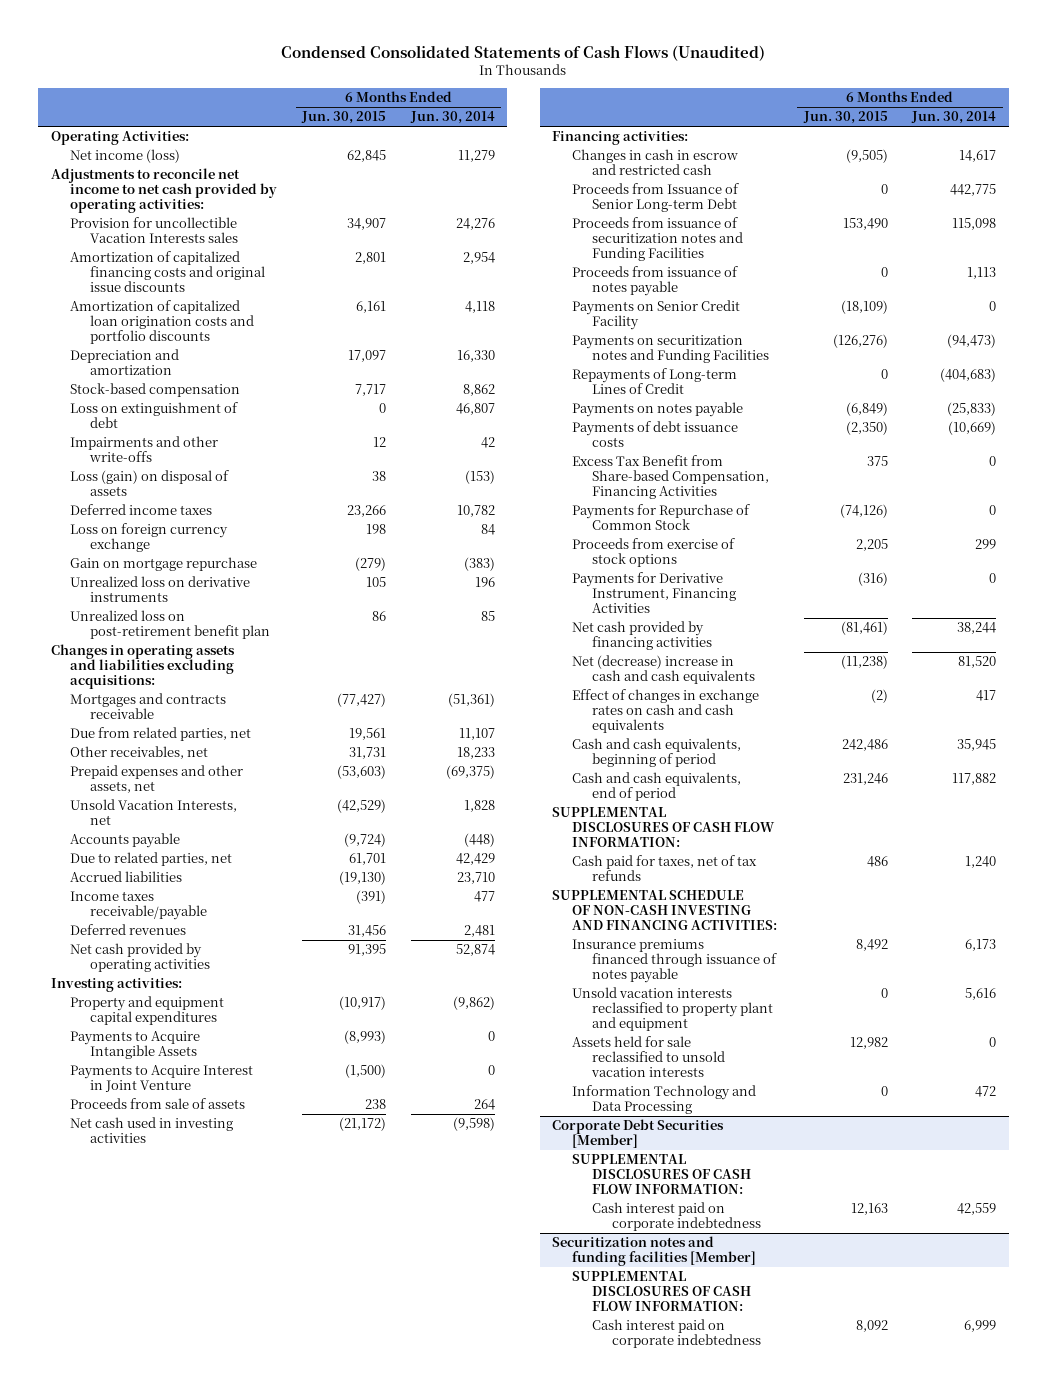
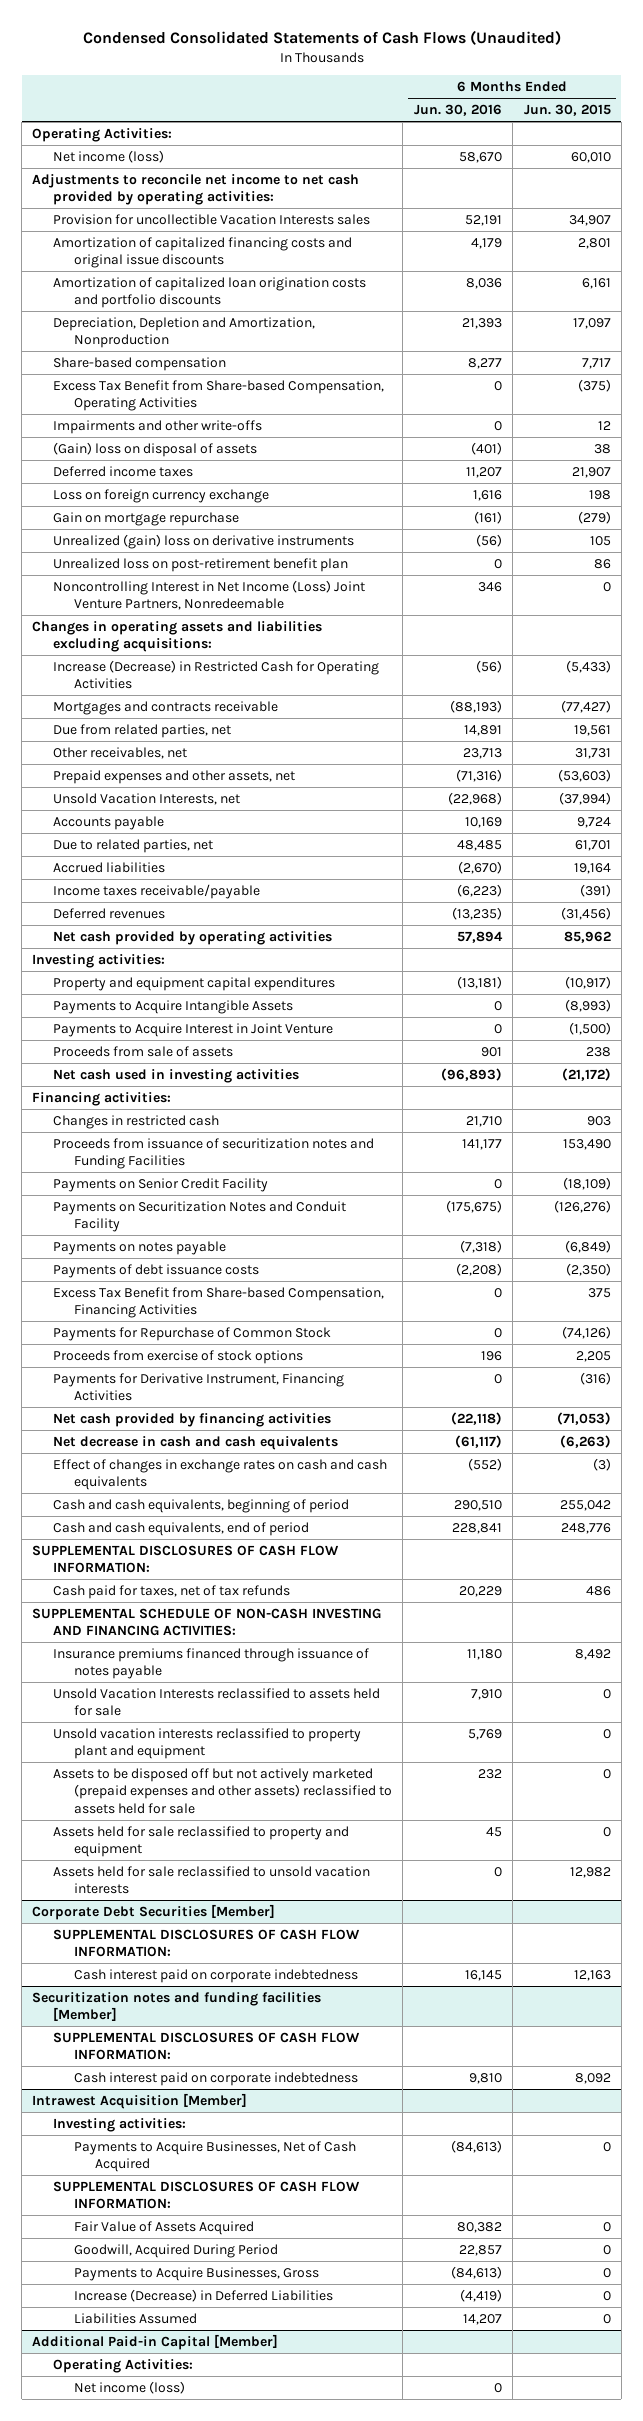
- | 6 Months Ended Jun. 30, 2015 | 6 Months Ended Jun. 30, 2014
+ | 6 Months Ended Jun. 30, 2016 | 6 Months Ended Jun. 30, 2015
- Net income (loss) | 62,845 | 11,279
+ Net income (loss) | 58,670 | 60,010
- Depreciation and amortization | 17,097 | 16,330
- Stock-based compensation | 7,717 | 8,862
- Loss on extinguishment of debt | 0 | 46,807
+ Depreciation, Depletion and Amortization, Nonproduction | 21,393 | 17,097
+ Share-based compensation | 8,277 | 7,717
+ Excess Tax Benefit from Share-based Compensation, Operating Activities | 0 | (375)
- Loss (gain) on disposal of assets | 38 | (153)
- Deferred income taxes | 23,266 | 10,782
+ (Gain) loss on disposal of assets | (401) | 38
+ Deferred income taxes | 11,207 | 21,907
- Unrealized loss on derivative instruments | 105 | 196
+ Unrealized (gain) loss on derivative instruments | (56) | 105
+ Noncontrolling Interest in Net Income (Loss) Joint Venture Partners, Nonredeemable | 346 | 0
+ Increase (Decrease) in Restricted Cash for Operating Activities | (56) | (5,433)
- Unsold Vacation Interests, net | (42,529) | 1,828
- Accounts payable | (9,724) | (448)
+ Unsold Vacation Interests, net | (22,968) | (37,994)
+ Accounts payable | 10,169 | 9,724
- Accrued liabilities | (19,130) | 23,710
+ Accrued liabilities | (2,670) | 19,164
- Deferred revenues | 31,456 | 2,481
- Net cash provided by operating activities | 91,395 | 52,874
+ Deferred revenues | (13,235) | (31,456)
+ Net cash provided by operating activities | 57,894 | 85,962
- Changes in cash in escrow and restricted cash | (9,505) | 14,617
- Proceeds from Issuance of Senior Long-term Debt | 0 | 442,775
+ Changes in restricted cash | 21,710 | 903
- Proceeds from issuance of notes payable | 0 | 1,113
- Payments on securitization notes and Funding Facilities | (126,276) | (94,473)
- Repayments of Long-term Lines of Credit | 0 | (404,683)
+ Payments on Securitization Notes and Conduit Facility | (175,675) | (126,276)
- Net cash provided by financing activities | (81,461) | 38,244
- Net (decrease) increase in cash and cash equivalents | (11,238) | 81,520
- Effect of changes in exchange rates on cash and cash equivalents | (2) | 417
- Cash and cash equivalents, beginning of period | 242,486 | 35,945
- Cash and cash equivalents, end of period | 231,246 | 117,882
+ Net cash provided by financing activities | (22,118) | (71,053)
+ Net decrease in cash and cash equivalents | (61,117) | (6,263)
+ Effect of changes in exchange rates on cash and cash equivalents | (552) | (3)
+ Cash and cash equivalents, beginning of period | 290,510 | 255,042
+ Cash and cash equivalents, end of period | 228,841 | 248,776
+ Unsold Vacation Interests reclassified to assets held for sale | 7,910 | 0
+ Assets to be disposed off but not actively marketed (prepaid expenses and other assets) reclassified to assets held for sale | 232 | 0
+ Assets held for sale reclassified to property and equipment | 45 | 0
- Information Technology and Data Processing | 0 | 472
+ Intrawest Acquisition [Member]
+ Investing activities:
+ Payments to Acquire Businesses, Net of Cash Acquired | (84,613) | 0
+ SUPPLEMENTAL DISCLOSURES OF CASH FLOW INFORMATION:
+ Fair Value of Assets Acquired | 80,382 | 0
+ Goodwill, Acquired During Period | 22,857 | 0
+ Payments to Acquire Businesses, Gross | (84,613) | 0
+ Increase (Decrease) in Deferred Liabilities | (4,419) | 0
+ Liabilities Assumed | 14,207 | 0
+ Additional Paid-in Capital [Member]
+ Operating Activities:
+ Net income (loss) | 0 |

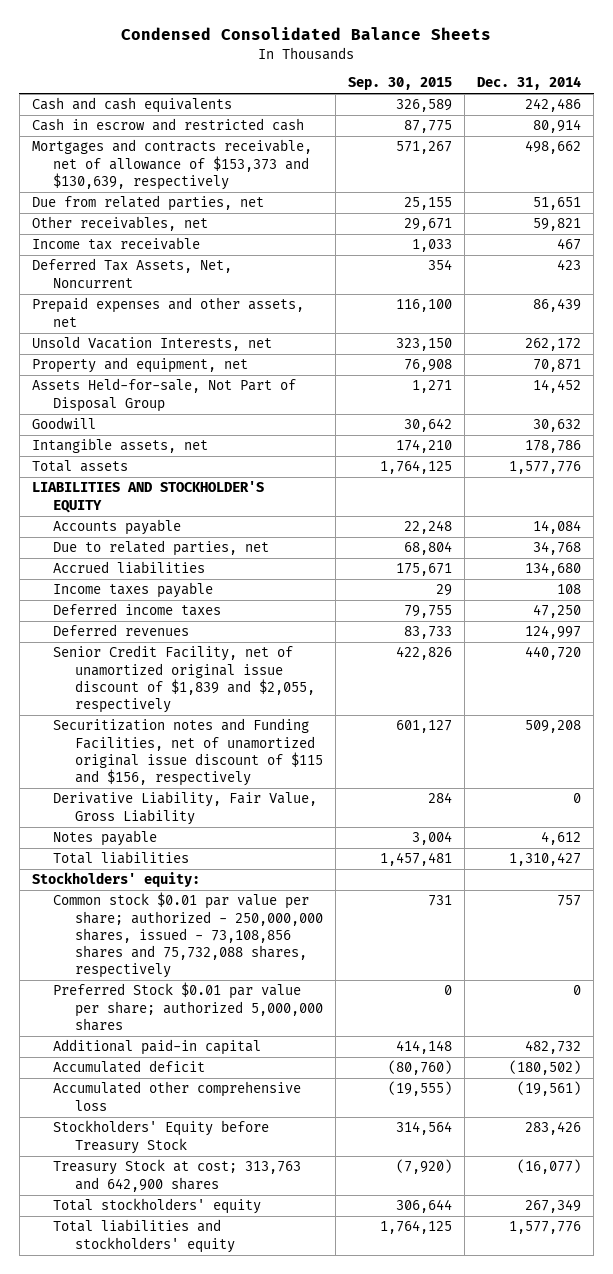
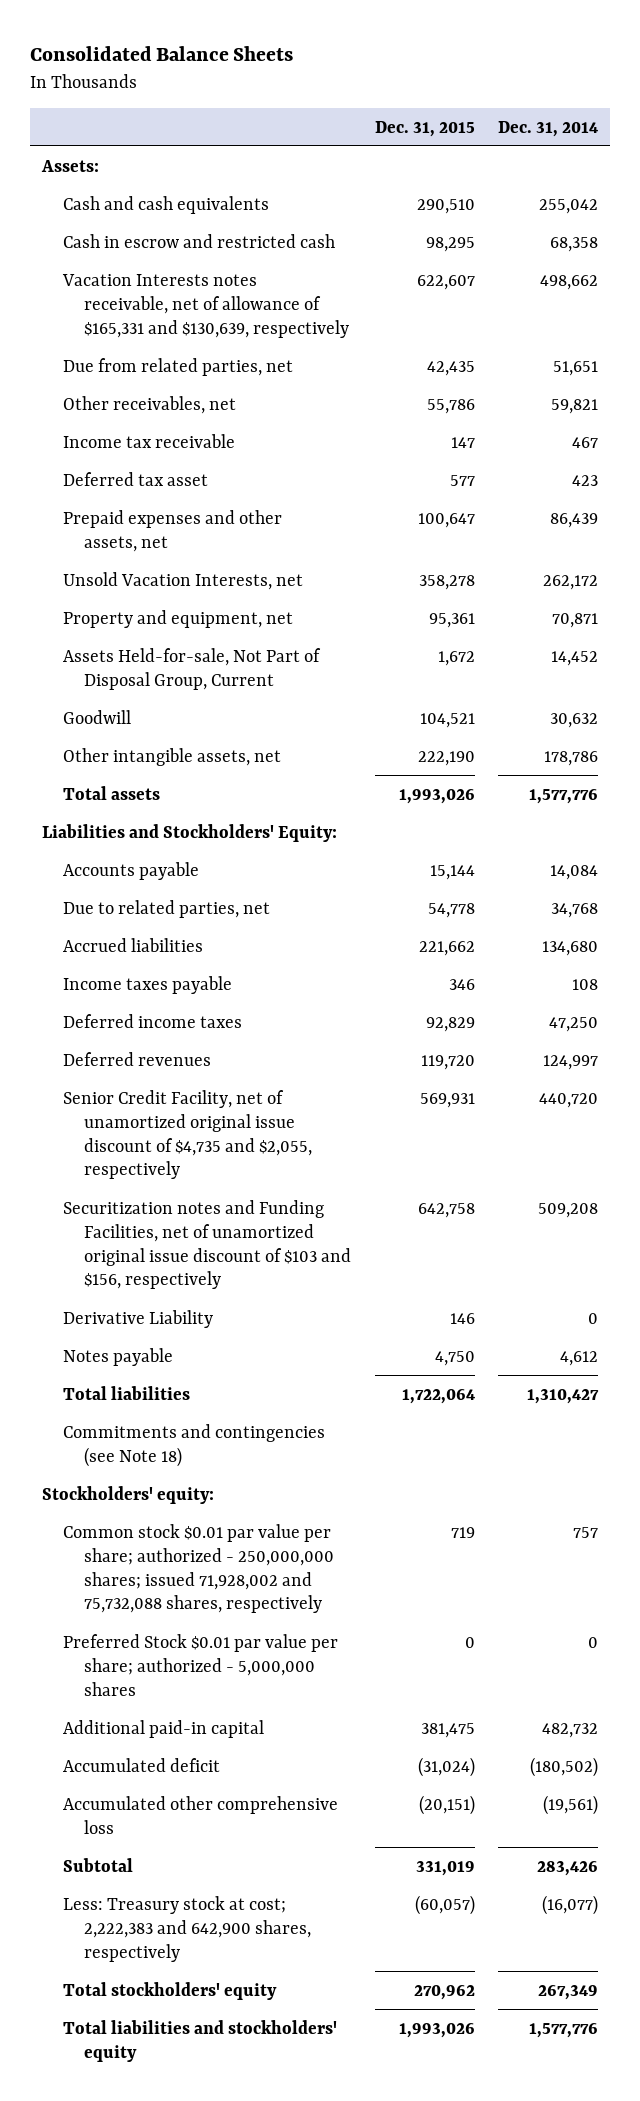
- Condensed Consolidated Balance Sheets
+ Consolidated Balance Sheets
- | Sep. 30, 2015 | Dec. 31, 2014
+ | Dec. 31, 2015 | Dec. 31, 2014
- Cash and cash equivalents | 326,589 | 242,486
- Cash in escrow and restricted cash | 87,775 | 80,914
- Mortgages and contracts receivable, net of allowance of $153,373 and $130,639, respectively | 571,267 | 498,662
+ Assets:
+ Cash and cash equivalents | 290,510 | 255,042
+ Cash in escrow and restricted cash | 98,295 | 68,358
+ Vacation Interests notes receivable, net of allowance of $165,331 and $130,639, respectively | 622,607 | 498,662
- Deferred Tax Assets, Net, Noncurrent | 354 | 423
+ Deferred tax asset | 577 | 423
- Assets Held-for-sale, Not Part of Disposal Group | 1,271 | 14,452
+ Assets Held-for-sale, Not Part of Disposal Group, Current | 1,672 | 14,452
- Intangible assets, net | 174,210 | 178,786
+ Other intangible assets, net | 222,190 | 178,786
- LIABILITIES AND STOCKHOLDER'S EQUITY
+ Liabilities and Stockholders' Equity:
- Senior Credit Facility, net of unamortized original issue discount of $1,839 and $2,055, respectively | 422,826 | 440,720
- Securitization notes and Funding Facilities, net of unamortized original issue discount of $115 and $156, respectively | 601,127 | 509,208
- Derivative Liability, Fair Value, Gross Liability | 284 | 0
+ Senior Credit Facility, net of unamortized original issue discount of $4,735 and $2,055, respectively | 569,931 | 440,720
+ Securitization notes and Funding Facilities, net of unamortized original issue discount of $103 and $156, respectively | 642,758 | 509,208
+ Derivative Liability | 146 | 0
+ Commitments and contingencies (see Note 18)
- Common stock $0.01 par value per share; authorized - 250,000,000 shares, issued - 73,108,856 shares and 75,732,088 shares, respectively | 731 | 757
- Preferred Stock $0.01 par value per share; authorized 5,000,000 shares | 0 | 0
+ Common stock $0.01 par value per share; authorized - 250,000,000 shares; issued 71,928,002 and 75,732,088 shares, respectively | 719 | 757
+ Preferred Stock $0.01 par value per share; authorized - 5,000,000 shares | 0 | 0
- Stockholders' Equity before Treasury Stock | 314,564 | 283,426
- Treasury Stock at cost; 313,763 and 642,900 shares | (7,920) | (16,077)
+ Subtotal | 331,019 | 283,426
+ Less: Treasury stock at cost; 2,222,383 and 642,900 shares, respectively | (60,057) | (16,077)

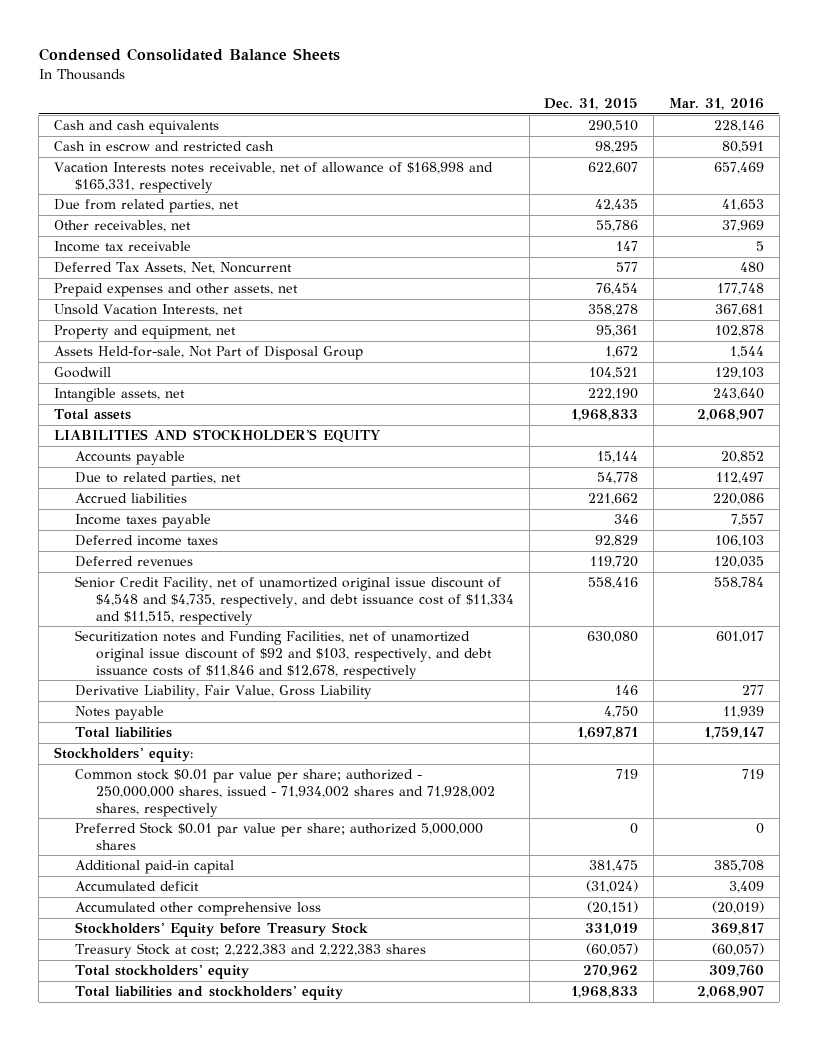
- Consolidated Balance Sheets
+ Condensed Consolidated Balance Sheets
- | Dec. 31, 2015 | Dec. 31, 2014
+ | Dec. 31, 2015 | Mar. 31, 2016
- Assets:
- Vacation Interests notes receivable, net of allowance of $165,331 and $130,639, respectively | 622,607 | 498,662
+ Vacation Interests notes receivable, net of allowance of $168,998 and $165,331, respectively | 622,607 | 657,469
- Deferred tax asset | 577 | 423
- Prepaid expenses and other assets, net | 100,647 | 86,439
+ Deferred Tax Assets, Net, Noncurrent | 577 | 480
+ Prepaid expenses and other assets, net | 76,454 | 177,748
- Assets Held-for-sale, Not Part of Disposal Group, Current | 1,672 | 14,452
+ Assets Held-for-sale, Not Part of Disposal Group | 1,672 | 1,544
- Other intangible assets, net | 222,190 | 178,786
- Total assets | 1,993,026 | 1,577,776
- Liabilities and Stockholders' Equity:
+ Intangible assets, net | 222,190 | 243,640
+ Total assets | 1,968,833 | 2,068,907
+ LIABILITIES AND STOCKHOLDER'S EQUITY
- Senior Credit Facility, net of unamortized original issue discount of $4,735 and $2,055, respectively | 569,931 | 440,720
- Securitization notes and Funding Facilities, net of unamortized original issue discount of $103 and $156, respectively | 642,758 | 509,208
- Derivative Liability | 146 | 0
+ Senior Credit Facility, net of unamortized original issue discount of $4,548 and $4,735, respectively, and debt issuance cost of $11,334 and $11,515, respectively | 558,416 | 558,784
+ Securitization notes and Funding Facilities, net of unamortized original issue discount of $92 and $103, respectively, and debt issuance costs of $11,846 and $12,678, respectively | 630,080 | 601,017
+ Derivative Liability, Fair Value, Gross Liability | 146 | 277
- Total liabilities | 1,722,064 | 1,310,427
- Commitments and contingencies (see Note 18)
+ Total liabilities | 1,697,871 | 1,759,147
- Common stock $0.01 par value per share; authorized - 250,000,000 shares; issued 71,928,002 and 75,732,088 shares, respectively | 719 | 757
- Preferred Stock $0.01 par value per share; authorized - 5,000,000 shares | 0 | 0
+ Common stock $0.01 par value per share; authorized - 250,000,000 shares, issued - 71,934,002 shares and 71,928,002 shares, respectively | 719 | 719
+ Preferred Stock $0.01 par value per share; authorized 5,000,000 shares | 0 | 0
- Subtotal | 331,019 | 283,426
- Less: Treasury stock at cost; 2,222,383 and 642,900 shares, respectively | (60,057) | (16,077)
+ Stockholders' Equity before Treasury Stock | 331,019 | 369,817
+ Treasury Stock at cost; 2,222,383 and 2,222,383 shares | (60,057) | (60,057)
- Total liabilities and stockholders' equity | 1,993,026 | 1,577,776
+ Total liabilities and stockholders' equity | 1,968,833 | 2,068,907

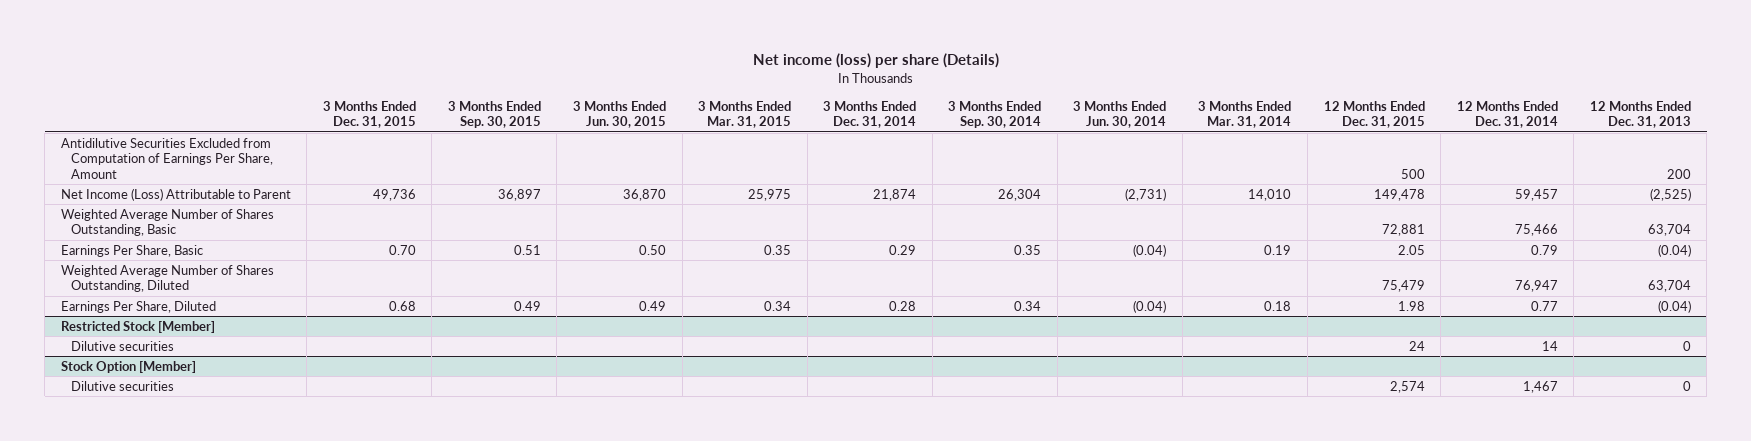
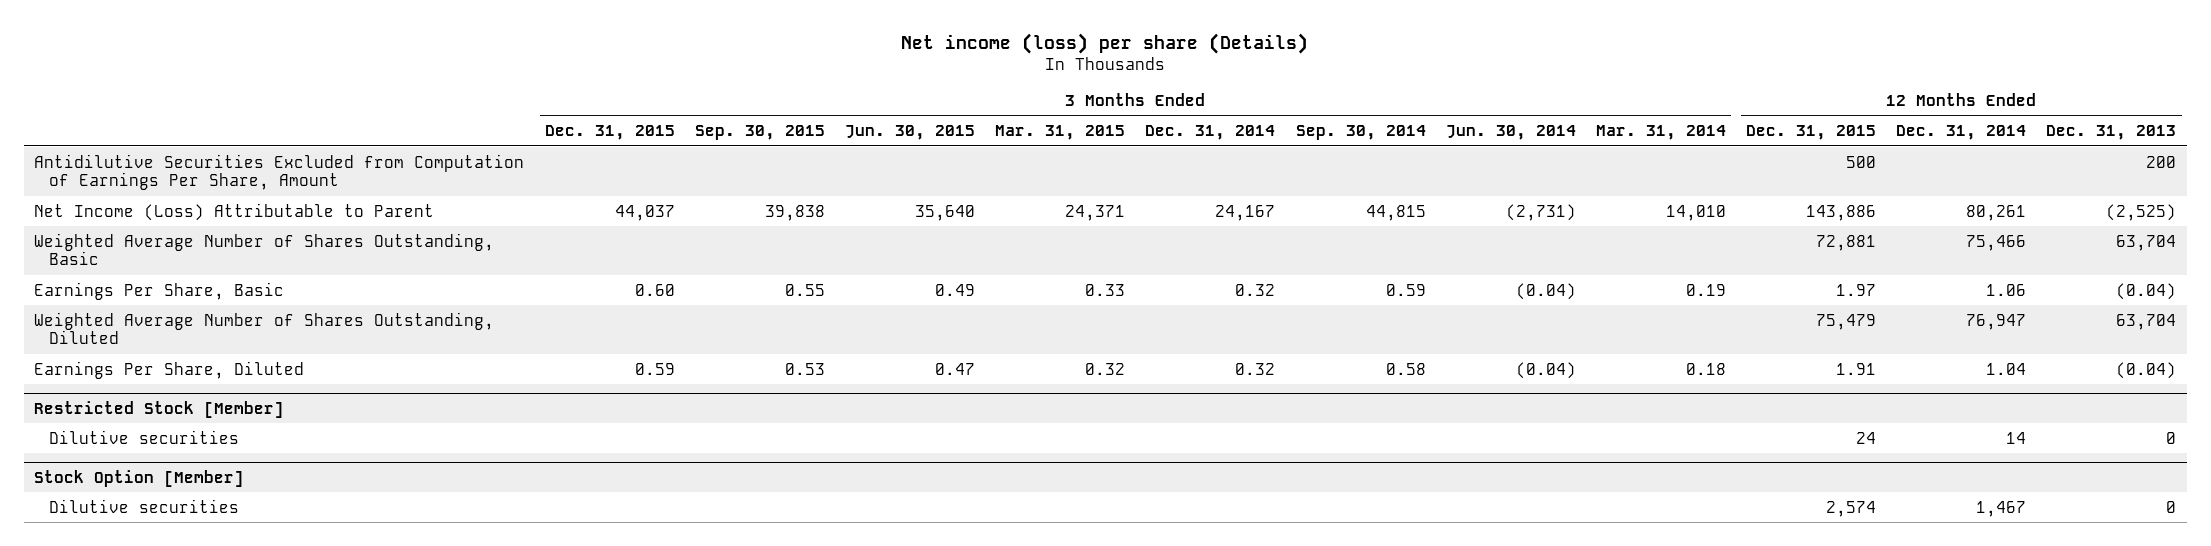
- Net Income (Loss) Attributable to Parent | 49,736 | 36,897 | 36,870 | 25,975 | 21,874 | 26,304 | (2,731) | 14,010 | 149,478 | 59,457 | (2,525)
+ Net Income (Loss) Attributable to Parent | 44,037 | 39,838 | 35,640 | 24,371 | 24,167 | 44,815 | (2,731) | 14,010 | 143,886 | 80,261 | (2,525)
- Earnings Per Share, Basic | 0.70 | 0.51 | 0.50 | 0.35 | 0.29 | 0.35 | (0.04) | 0.19 | 2.05 | 0.79 | (0.04)
+ Earnings Per Share, Basic | 0.60 | 0.55 | 0.49 | 0.33 | 0.32 | 0.59 | (0.04) | 0.19 | 1.97 | 1.06 | (0.04)
- Earnings Per Share, Diluted | 0.68 | 0.49 | 0.49 | 0.34 | 0.28 | 0.34 | (0.04) | 0.18 | 1.98 | 0.77 | (0.04)
+ Earnings Per Share, Diluted | 0.59 | 0.53 | 0.47 | 0.32 | 0.32 | 0.58 | (0.04) | 0.18 | 1.91 | 1.04 | (0.04)

